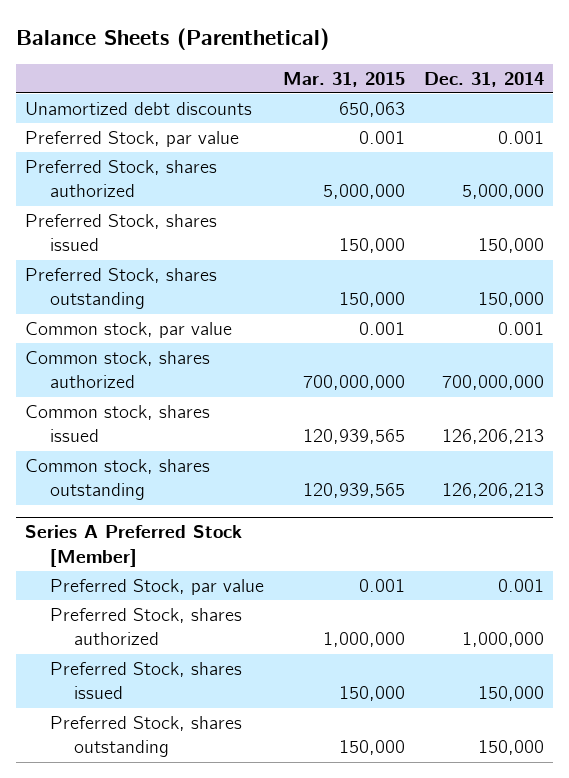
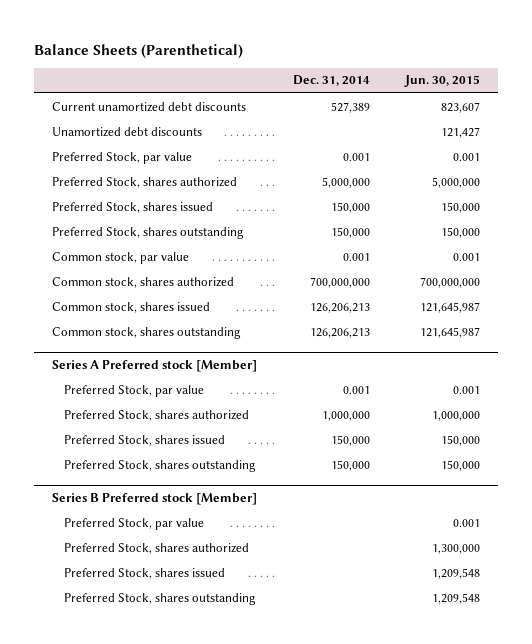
- | Mar. 31, 2015 | Dec. 31, 2014
+ | Dec. 31, 2014 | Jun. 30, 2015
+ Current unamortized debt discounts | 527,389 | 823,607
- Series A Preferred Stock [Member]
+ Series A Preferred stock [Member]
+ Series B Preferred stock [Member]
+ Preferred Stock, par value | | 0.001
+ Preferred Stock, shares authorized | | 1,300,000
+ Preferred Stock, shares issued | | 1,209,548
+ Preferred Stock, shares outstanding | | 1,209,548

